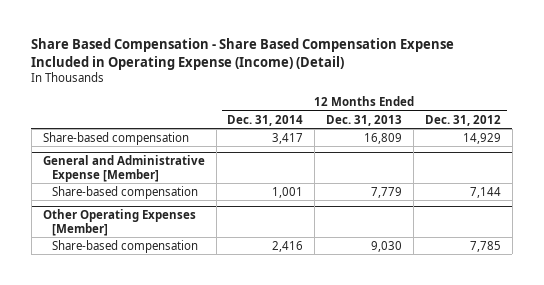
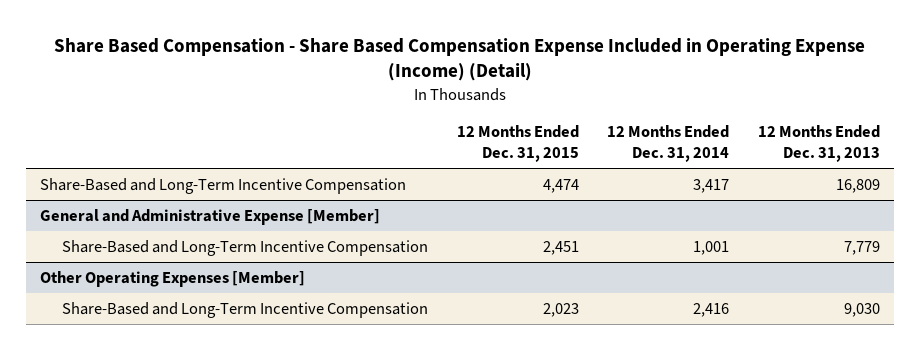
- | 12 Months Ended Dec. 31, 2014 | 12 Months Ended Dec. 31, 2013 | 12 Months Ended Dec. 31, 2012
+ | 12 Months Ended Dec. 31, 2015 | 12 Months Ended Dec. 31, 2014 | 12 Months Ended Dec. 31, 2013
- Share-based compensation | 3,417 | 16,809 | 14,929
+ Share-Based and Long-Term Incentive Compensation | 4,474 | 3,417 | 16,809
@ General and Administrative Expense [Member]
- Share-based compensation | 1,001 | 7,779 | 7,144
+ Share-Based and Long-Term Incentive Compensation | 2,451 | 1,001 | 7,779
@ Other Operating Expenses [Member]
- Share-based compensation | 2,416 | 9,030 | 7,785
+ Share-Based and Long-Term Incentive Compensation | 2,023 | 2,416 | 9,030

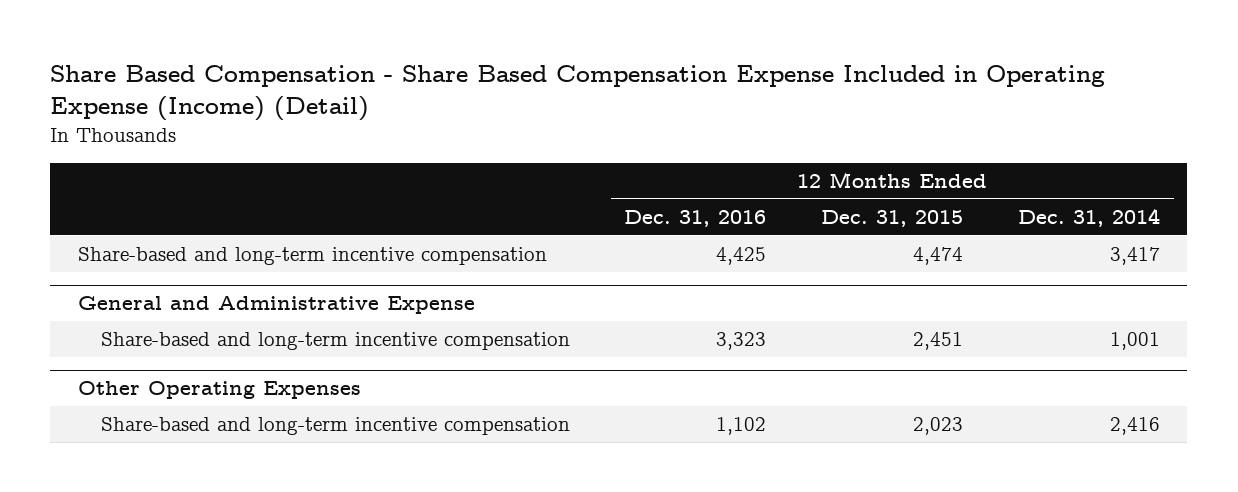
- | 12 Months Ended Dec. 31, 2015 | 12 Months Ended Dec. 31, 2014 | 12 Months Ended Dec. 31, 2013
+ | 12 Months Ended Dec. 31, 2016 | 12 Months Ended Dec. 31, 2015 | 12 Months Ended Dec. 31, 2014
- Share-Based and Long-Term Incentive Compensation | 4,474 | 3,417 | 16,809
- General and Administrative Expense [Member]
- Share-Based and Long-Term Incentive Compensation | 2,451 | 1,001 | 7,779
- Other Operating Expenses [Member]
- Share-Based and Long-Term Incentive Compensation | 2,023 | 2,416 | 9,030
+ Share-based and long-term incentive compensation | 4,425 | 4,474 | 3,417
+ General and Administrative Expense
+ Share-based and long-term incentive compensation | 3,323 | 2,451 | 1,001
+ Other Operating Expenses
+ Share-based and long-term incentive compensation | 1,102 | 2,023 | 2,416

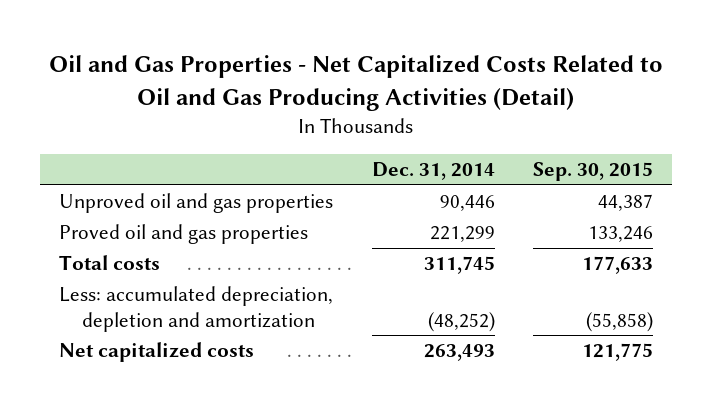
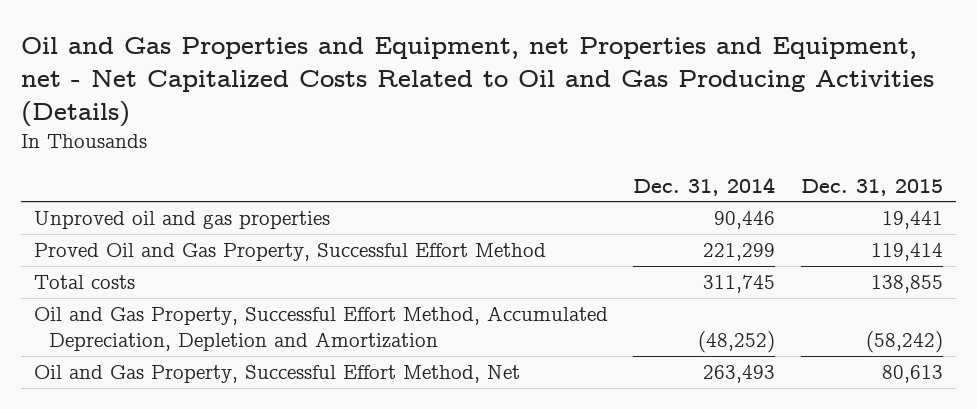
- Oil and Gas Properties - Net Capitalized Costs Related to Oil and Gas Producing Activities (Detail)
+ Oil and Gas Properties and Equipment, net Properties and Equipment, net - Net Capitalized Costs Related to Oil and Gas Producing Activities (Details)
- | Dec. 31, 2014 | Sep. 30, 2015
+ | Dec. 31, 2014 | Dec. 31, 2015
- Proved oil and gas properties | 221,299 | 133,246
+ Proved Oil and Gas Property, Successful Effort Method | 221,299 | 119,414
- Less: accumulated depreciation, depletion and amortization | (48,252) | (55,858)
- Net capitalized costs | 263,493 | 121,775
+ Oil and Gas Property, Successful Effort Method, Accumulated Depreciation, Depletion and Amortization | (48,252) | (58,242)
+ Oil and Gas Property, Successful Effort Method, Net | 263,493 | 80,613

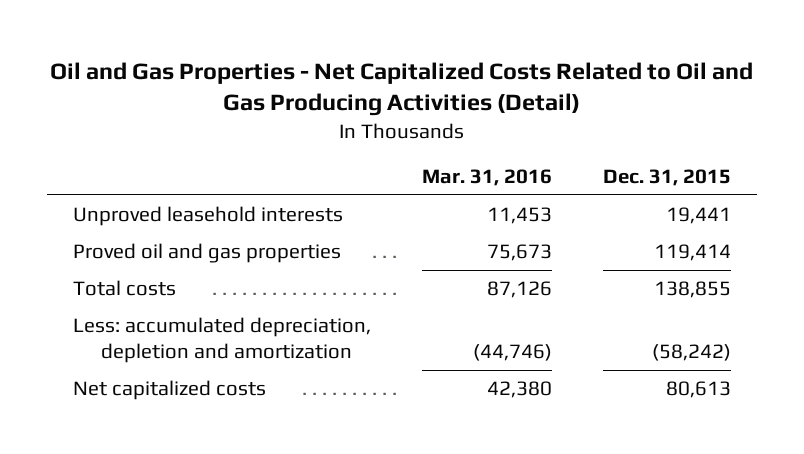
- Oil and Gas Properties and Equipment, net Properties and Equipment, net - Net Capitalized Costs Related to Oil and Gas Producing Activities (Details)
+ Oil and Gas Properties - Net Capitalized Costs Related to Oil and Gas Producing Activities (Detail)
- | Dec. 31, 2014 | Dec. 31, 2015
+ | Mar. 31, 2016 | Dec. 31, 2015
- Unproved oil and gas properties | 90,446 | 19,441
- Proved Oil and Gas Property, Successful Effort Method | 221,299 | 119,414
+ Unproved leasehold interests | 11,453 | 19,441
+ Proved oil and gas properties | 75,673 | 119,414
- Oil and Gas Property, Successful Effort Method, Accumulated Depreciation, Depletion and Amortization | (48,252) | (58,242)
- Oil and Gas Property, Successful Effort Method, Net | 263,493 | 80,613
+ Less: accumulated depreciation, depletion and amortization | (44,746) | (58,242)
+ Net capitalized costs | 42,380 | 80,613

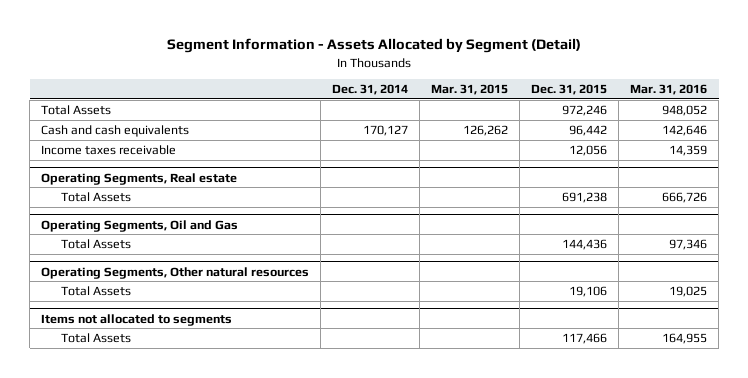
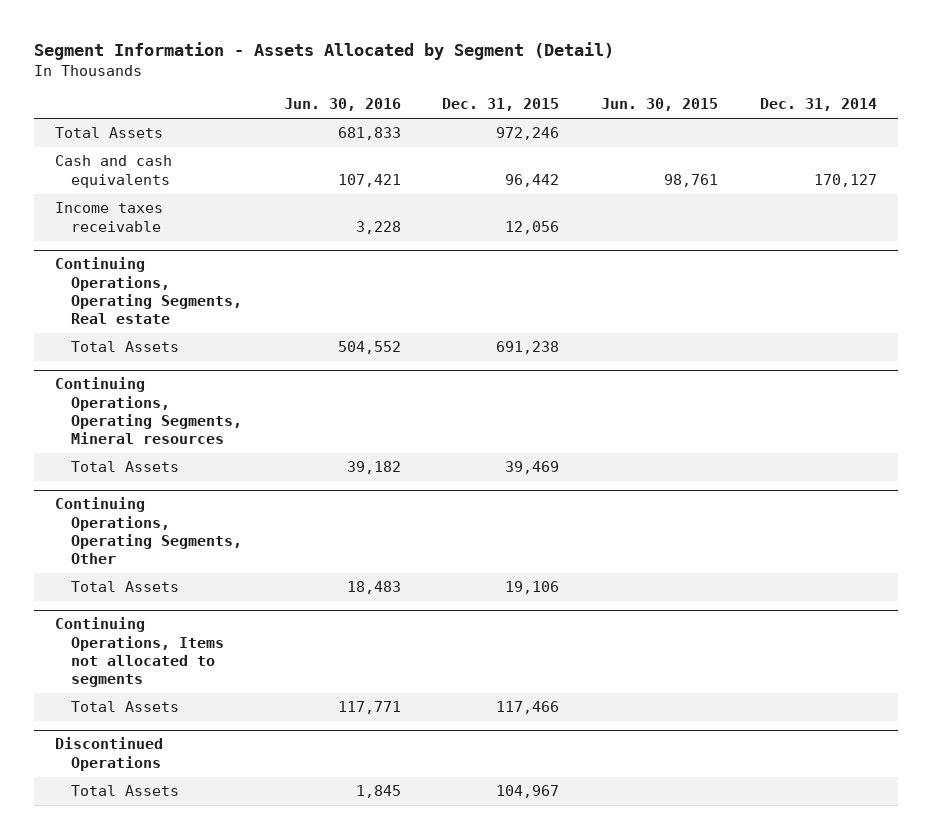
- | Dec. 31, 2014 | Mar. 31, 2015 | Dec. 31, 2015 | Mar. 31, 2016
+ | Jun. 30, 2016 | Dec. 31, 2015 | Jun. 30, 2015 | Dec. 31, 2014
- Operating Segments, Real estate
+ Continuing Operations, Operating Segments, Real estate
- Operating Segments, Oil and Gas
- Total Assets | | | 144,436 | 97,346
- Operating Segments, Other natural resources
+ Continuing Operations, Operating Segments, Mineral resources
+ Total Assets | 39,182 | 39,469 | |
+ Continuing Operations, Operating Segments, Other
- Items not allocated to segments
+ Continuing Operations, Items not allocated to segments
+ Discontinued Operations
+ Total Assets | 1,845 | 104,967 | |

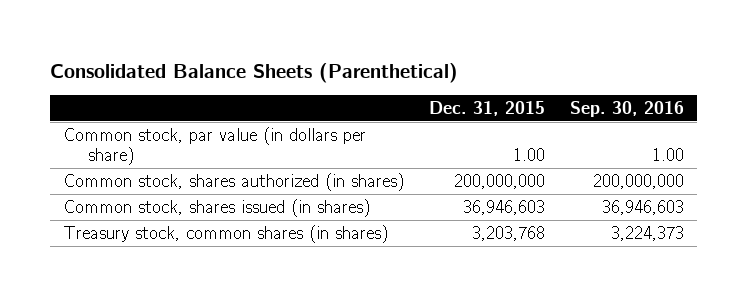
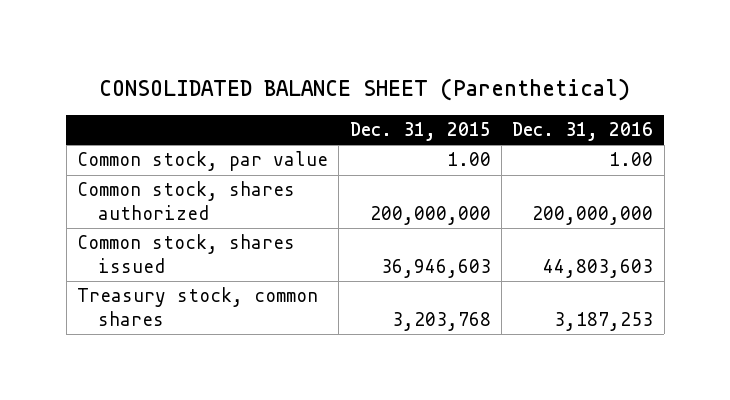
- Consolidated Balance Sheets (Parenthetical)
+ CONSOLIDATED BALANCE SHEET (Parenthetical)
- | Dec. 31, 2015 | Sep. 30, 2016
+ | Dec. 31, 2015 | Dec. 31, 2016
- Common stock, par value (in dollars per share) | 1.00 | 1.00
- Common stock, shares authorized (in shares) | 200,000,000 | 200,000,000
- Common stock, shares issued (in shares) | 36,946,603 | 36,946,603
- Treasury stock, common shares (in shares) | 3,203,768 | 3,224,373
+ Common stock, par value | 1.00 | 1.00
+ Common stock, shares authorized | 200,000,000 | 200,000,000
+ Common stock, shares issued | 36,946,603 | 44,803,603
+ Treasury stock, common shares | 3,203,768 | 3,187,253

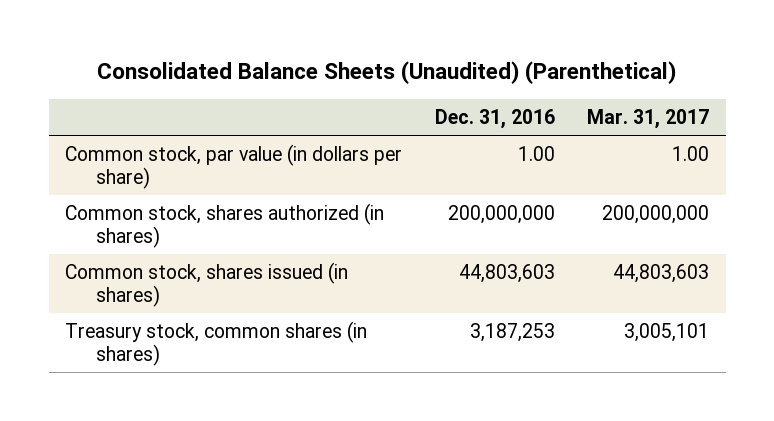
- CONSOLIDATED BALANCE SHEET (Parenthetical)
+ Consolidated Balance Sheets (Unaudited) (Parenthetical)
- | Dec. 31, 2015 | Dec. 31, 2016
+ | Dec. 31, 2016 | Mar. 31, 2017
- Common stock, par value | 1.00 | 1.00
- Common stock, shares authorized | 200,000,000 | 200,000,000
- Common stock, shares issued | 36,946,603 | 44,803,603
- Treasury stock, common shares | 3,203,768 | 3,187,253
+ Common stock, par value (in dollars per share) | 1.00 | 1.00
+ Common stock, shares authorized (in shares) | 200,000,000 | 200,000,000
+ Common stock, shares issued (in shares) | 44,803,603 | 44,803,603
+ Treasury stock, common shares (in shares) | 3,187,253 | 3,005,101

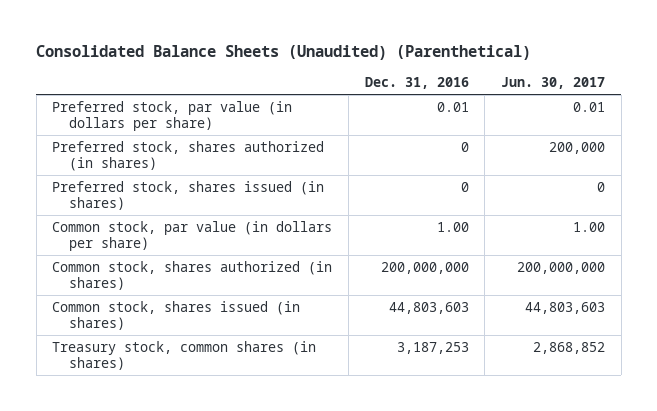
- | Dec. 31, 2016 | Mar. 31, 2017
+ | Dec. 31, 2016 | Jun. 30, 2017
+ Preferred stock, par value (in dollars per share) | 0.01 | 0.01
+ Preferred stock, shares authorized (in shares) | 0 | 200,000
+ Preferred stock, shares issued (in shares) | 0 | 0

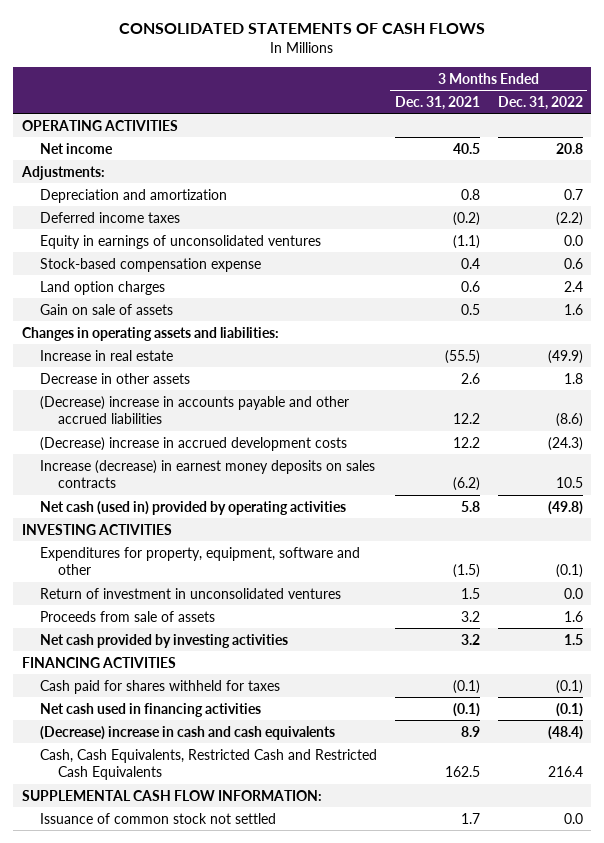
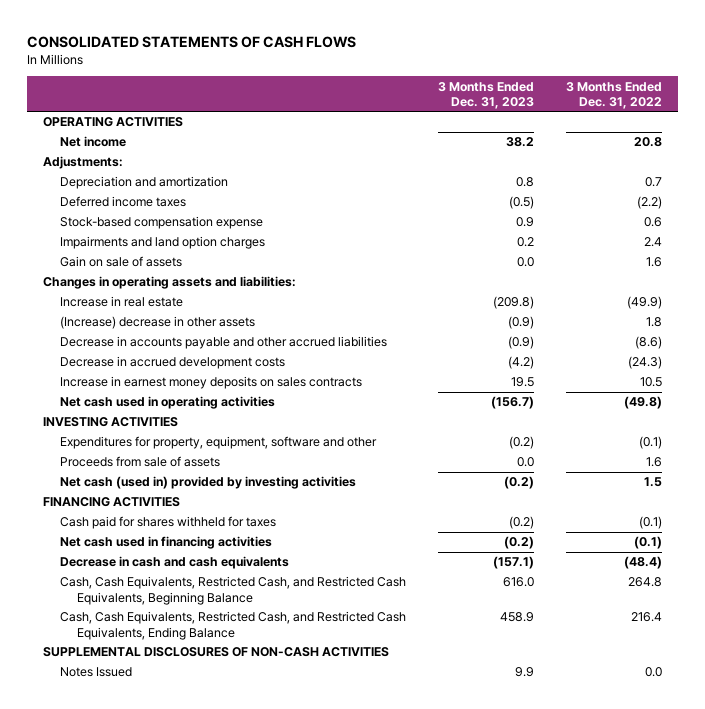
- | 3 Months Ended Dec. 31, 2021 | 3 Months Ended Dec. 31, 2022
+ | 3 Months Ended Dec. 31, 2023 | 3 Months Ended Dec. 31, 2022
- Equity in earnings of unconsolidated ventures | (1.1) | 0.0
- Land option charges | 0.6 | 2.4
+ Impairments and land option charges | 0.2 | 2.4
- Decrease in other assets | 2.6 | 1.8
- (Decrease) increase in accounts payable and other accrued liabilities | 12.2 | (8.6)
- (Decrease) increase in accrued development costs | 12.2 | (24.3)
- Increase (decrease) in earnest money deposits on sales contracts | (6.2) | 10.5
- Net cash (used in) provided by operating activities | 5.8 | (49.8)
+ (Increase) decrease in other assets | (0.9) | 1.8
+ Decrease in accounts payable and other accrued liabilities | (0.9) | (8.6)
+ Decrease in accrued development costs | (4.2) | (24.3)
+ Increase in earnest money deposits on sales contracts | 19.5 | 10.5
+ Net cash used in operating activities | (156.7) | (49.8)
- Return of investment in unconsolidated ventures | 1.5 | 0.0
- Net cash provided by investing activities | 3.2 | 1.5
+ Net cash (used in) provided by investing activities | (0.2) | 1.5
- (Decrease) increase in cash and cash equivalents | 8.9 | (48.4)
- Cash, Cash Equivalents, Restricted Cash and Restricted Cash Equivalents | 162.5 | 216.4
- SUPPLEMENTAL CASH FLOW INFORMATION:
- Issuance of common stock not settled | 1.7 | 0.0
+ Decrease in cash and cash equivalents | (157.1) | (48.4)
+ Cash, Cash Equivalents, Restricted Cash, and Restricted Cash Equivalents, Beginning Balance | 616.0 | 264.8
+ Cash, Cash Equivalents, Restricted Cash, and Restricted Cash Equivalents, Ending Balance | 458.9 | 216.4
+ SUPPLEMENTAL DISCLOSURES OF NON-CASH ACTIVITIES
+ Notes Issued | 9.9 | 0.0

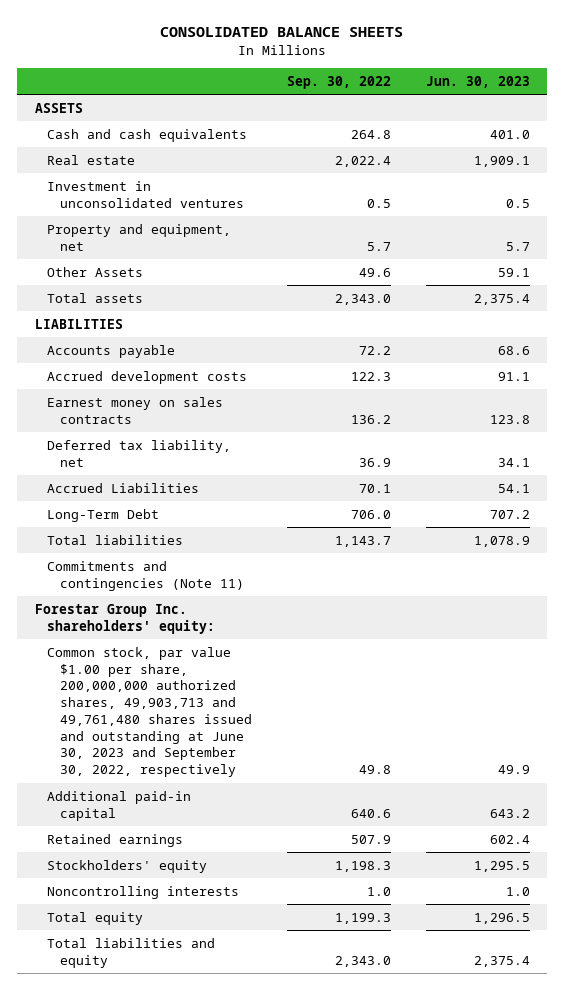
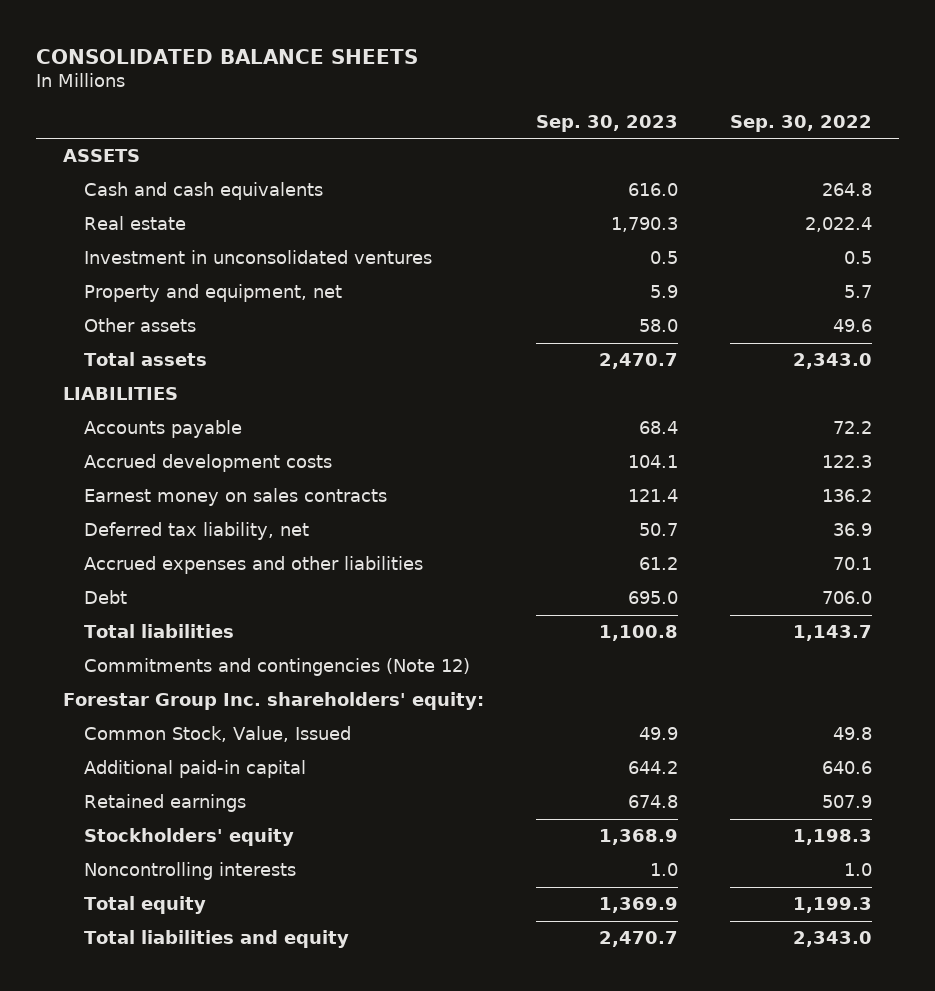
- | Sep. 30, 2022 | Jun. 30, 2023
+ | Sep. 30, 2023 | Sep. 30, 2022
- Other Assets | 49.6 | 59.1
+ Other assets | 58.0 | 49.6
- Accrued Liabilities | 70.1 | 54.1
- Long-Term Debt | 706.0 | 707.2
+ Accrued expenses and other liabilities | 61.2 | 70.1
+ Debt | 695.0 | 706.0
- Commitments and contingencies (Note 11)
+ Commitments and contingencies (Note 12)
- Common stock, par value $1.00 per share, 200,000,000 authorized shares, 49,903,713 and 49,761,480 shares issued and outstanding at June 30, 2023 and September 30, 2022, respectively | 49.8 | 49.9
+ Common Stock, Value, Issued | 49.9 | 49.8

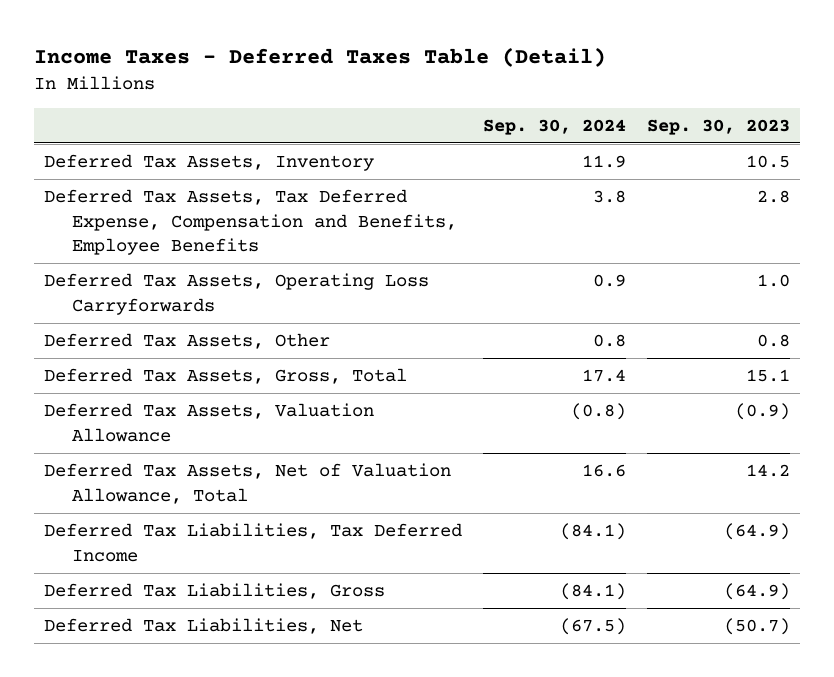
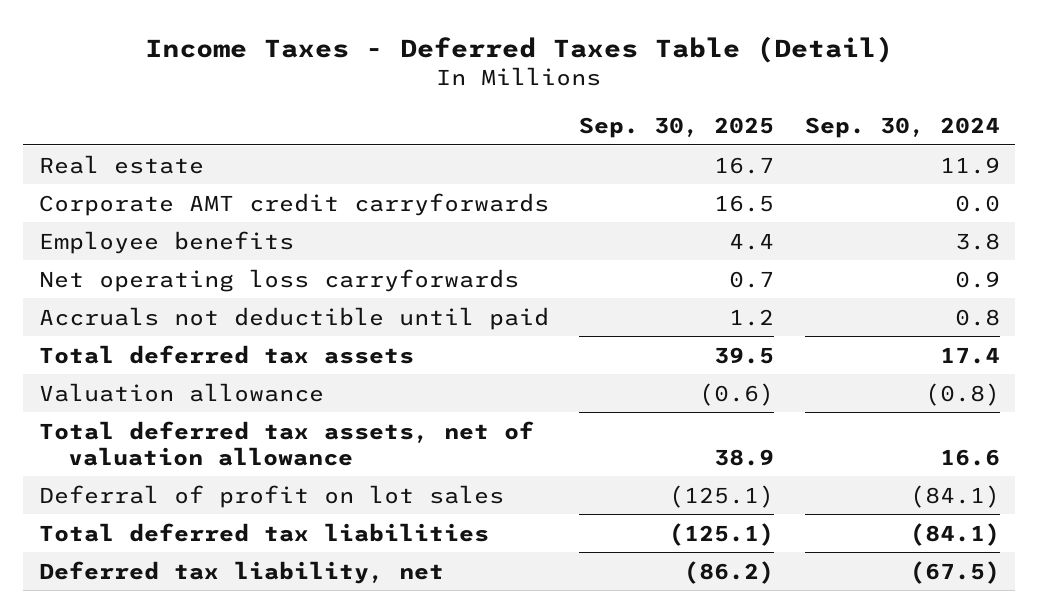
- | Sep. 30, 2024 | Sep. 30, 2023
+ | Sep. 30, 2025 | Sep. 30, 2024
- Deferred Tax Assets, Inventory | 11.9 | 10.5
- Deferred Tax Assets, Tax Deferred Expense, Compensation and Benefits, Employee Benefits | 3.8 | 2.8
- Deferred Tax Assets, Operating Loss Carryforwards | 0.9 | 1.0
- Deferred Tax Assets, Other | 0.8 | 0.8
- Deferred Tax Assets, Gross, Total | 17.4 | 15.1
- Deferred Tax Assets, Valuation Allowance | (0.8) | (0.9)
- Deferred Tax Assets, Net of Valuation Allowance, Total | 16.6 | 14.2
- Deferred Tax Liabilities, Tax Deferred Income | (84.1) | (64.9)
- Deferred Tax Liabilities, Gross | (84.1) | (64.9)
- Deferred Tax Liabilities, Net | (67.5) | (50.7)
+ Real estate | 16.7 | 11.9
+ Corporate AMT credit carryforwards | 16.5 | 0.0
+ Employee benefits | 4.4 | 3.8
+ Net operating loss carryforwards | 0.7 | 0.9
+ Accruals not deductible until paid | 1.2 | 0.8
+ Total deferred tax assets | 39.5 | 17.4
+ Valuation allowance | (0.6) | (0.8)
+ Total deferred tax assets, net of valuation allowance | 38.9 | 16.6
+ Deferral of profit on lot sales | (125.1) | (84.1)
+ Total deferred tax liabilities | (125.1) | (84.1)
+ Deferred tax liability, net | (86.2) | (67.5)

